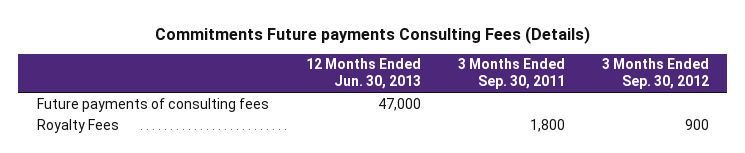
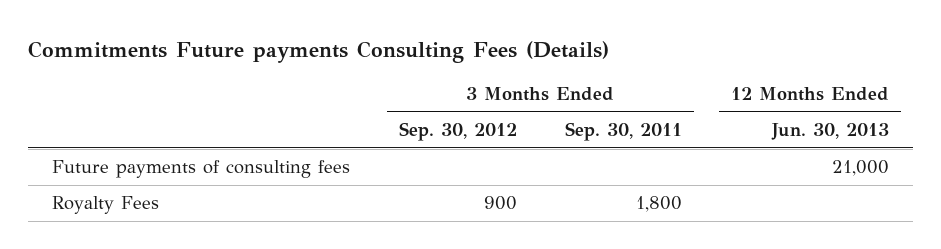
- | 12 Months Ended Jun. 30, 2013 | 3 Months Ended Sep. 30, 2011 | 3 Months Ended Sep. 30, 2012
+ | 3 Months Ended Sep. 30, 2012 | 3 Months Ended Sep. 30, 2011 | 12 Months Ended Jun. 30, 2013
- Future payments of consulting fees | 47,000 | |
+ Future payments of consulting fees | | | 21,000

